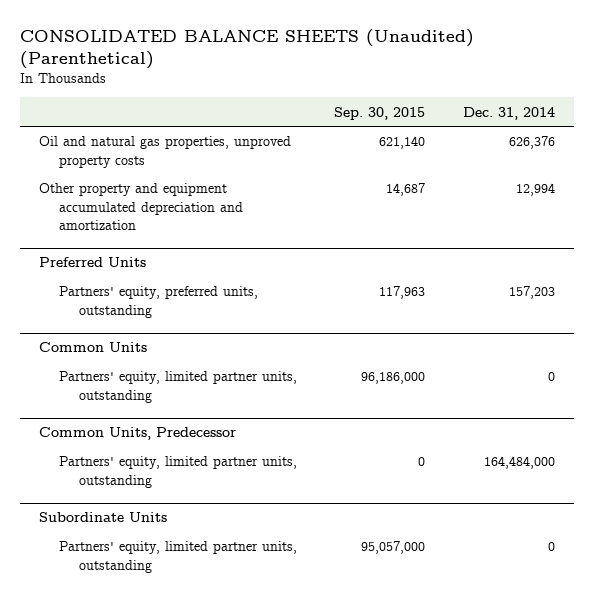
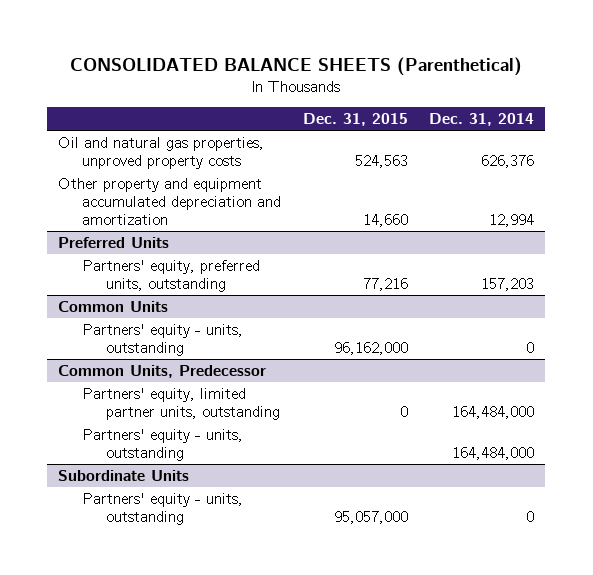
- CONSOLIDATED BALANCE SHEETS (Unaudited) (Parenthetical)
+ CONSOLIDATED BALANCE SHEETS (Parenthetical)
- | Sep. 30, 2015 | Dec. 31, 2014
+ | Dec. 31, 2015 | Dec. 31, 2014
@ Common Units
- Partners' equity, limited partner units, outstanding | 96,186,000 | 0
+ Partners' equity - units, outstanding | 96,162,000 | 0
@ Common Units, Predecessor
+ Partners' equity - units, outstanding | | 164,484,000
@ Subordinate Units
- Partners' equity, limited partner units, outstanding | 95,057,000 | 0
+ Partners' equity - units, outstanding | 95,057,000 | 0

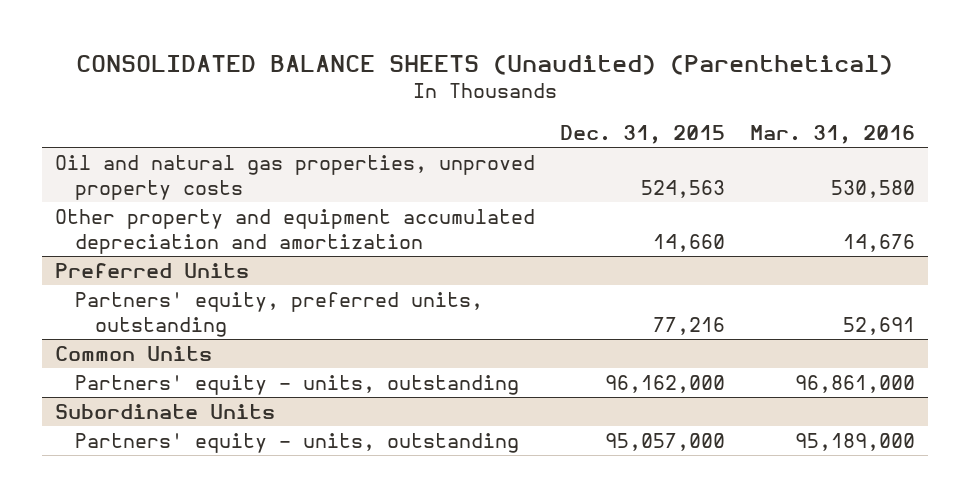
- CONSOLIDATED BALANCE SHEETS (Parenthetical)
+ CONSOLIDATED BALANCE SHEETS (Unaudited) (Parenthetical)
- | Dec. 31, 2015 | Dec. 31, 2014
+ | Dec. 31, 2015 | Mar. 31, 2016
- Common Units, Predecessor
- Partners' equity, limited partner units, outstanding | 0 | 164,484,000
- Partners' equity - units, outstanding | | 164,484,000

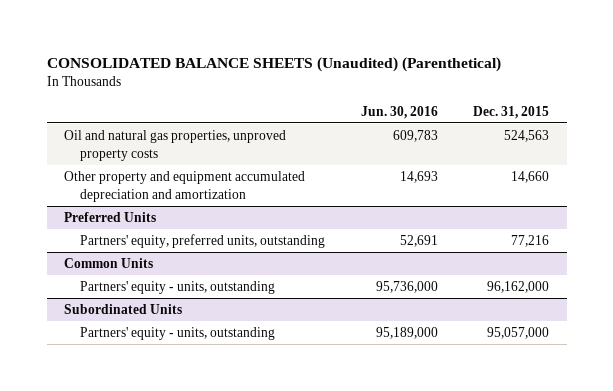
- | Dec. 31, 2015 | Mar. 31, 2016
+ | Jun. 30, 2016 | Dec. 31, 2015
- Subordinate Units
+ Subordinated Units

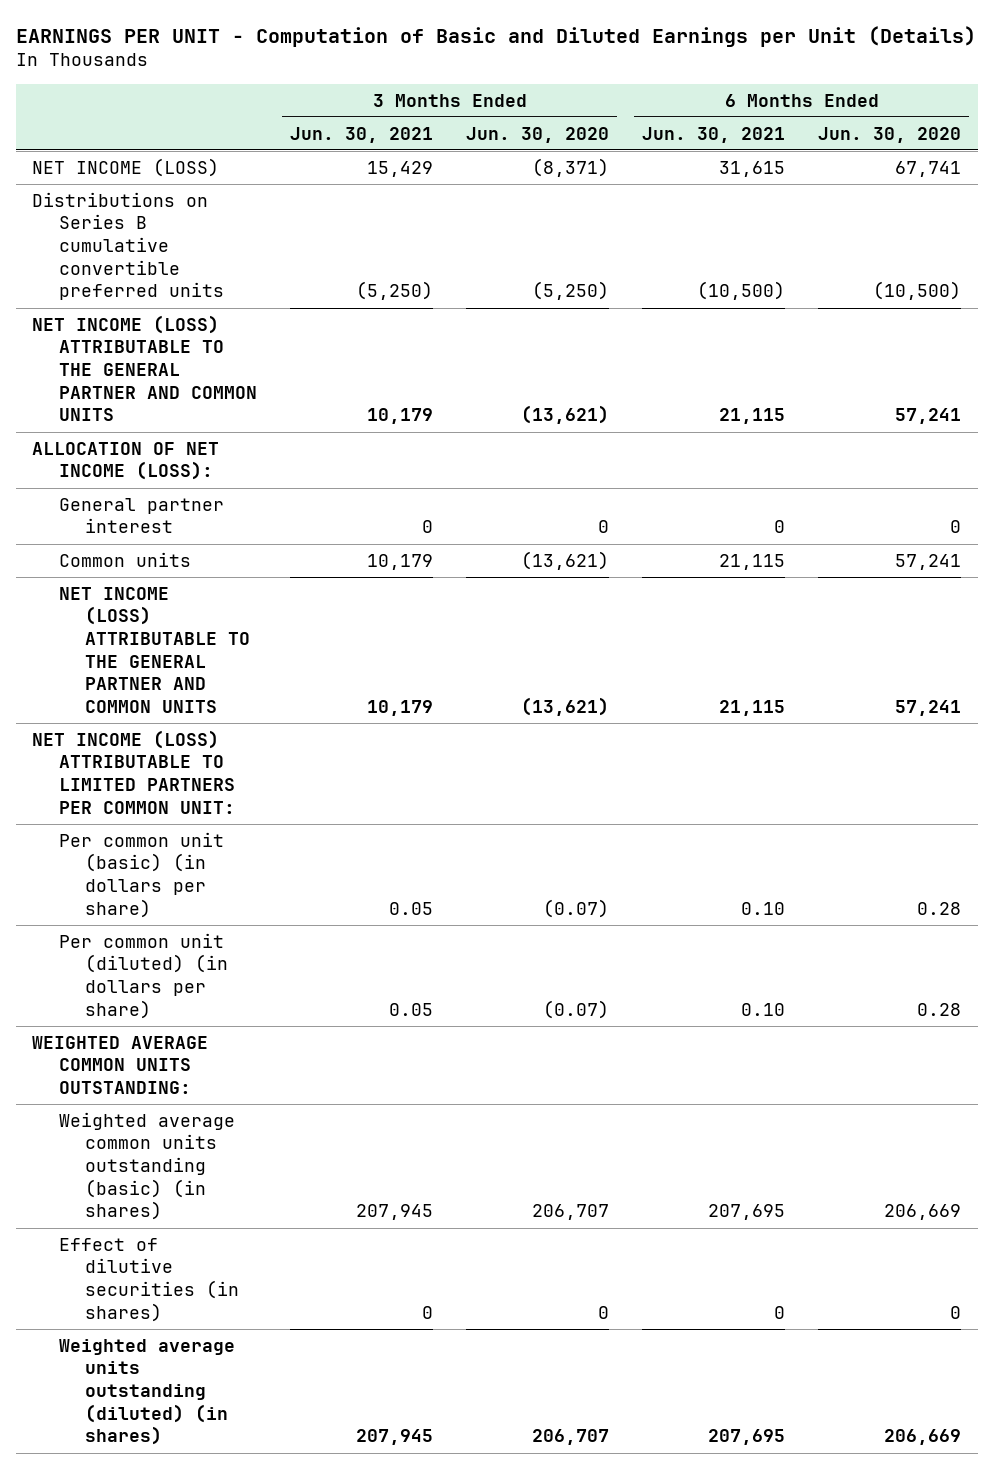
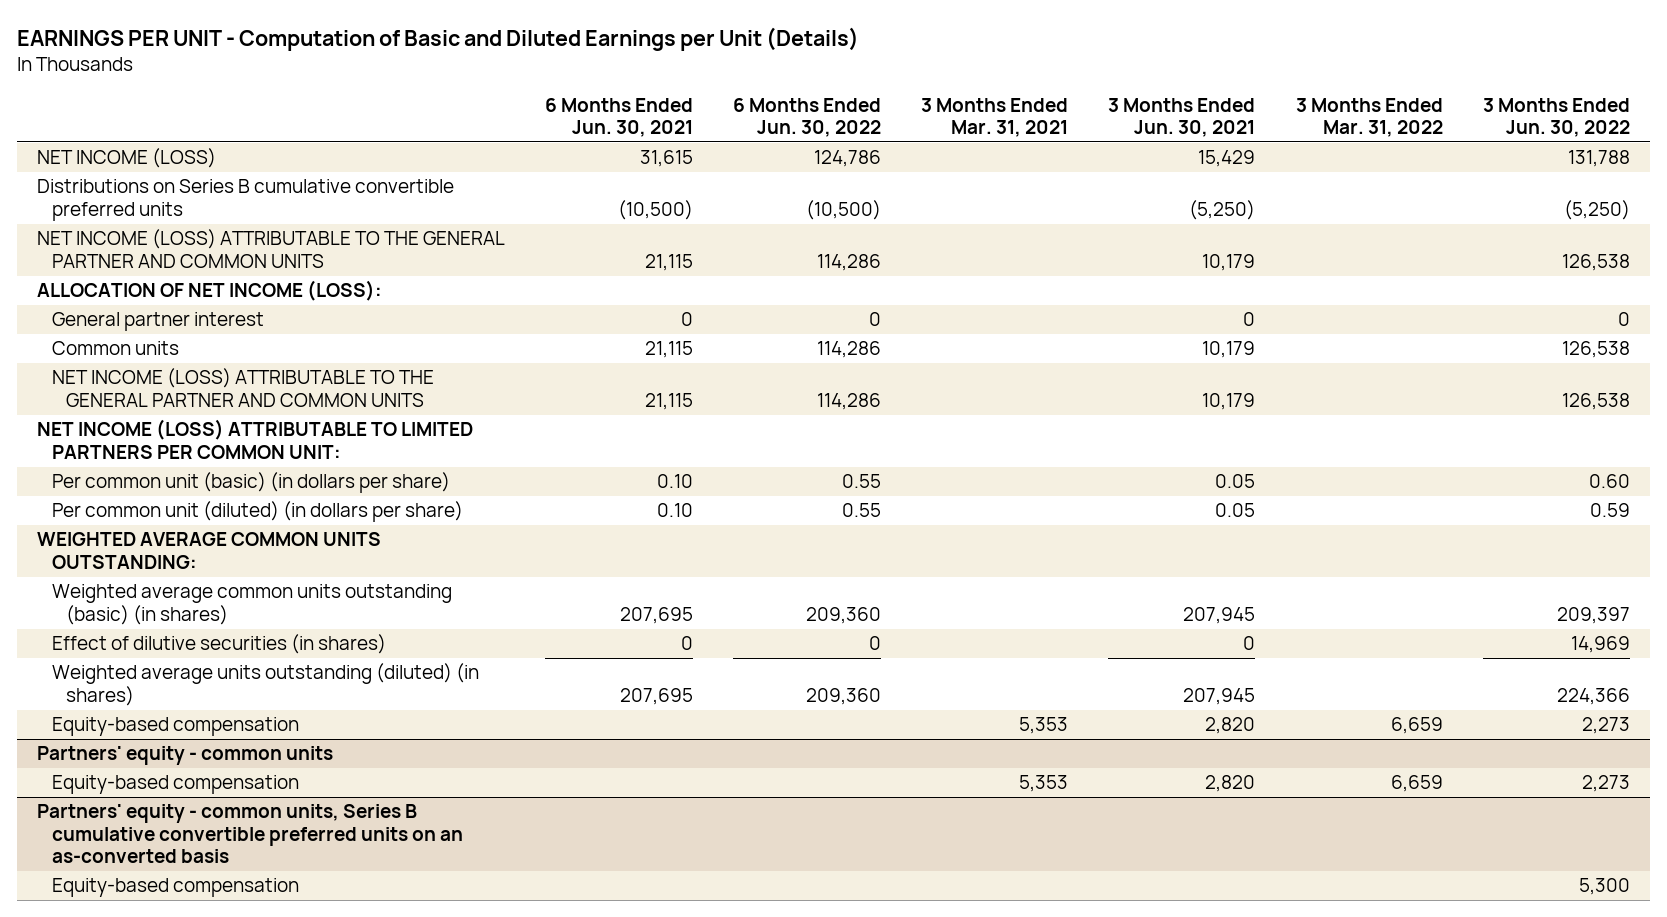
- | 3 Months Ended Jun. 30, 2021 | 3 Months Ended Jun. 30, 2020 | 6 Months Ended Jun. 30, 2021 | 6 Months Ended Jun. 30, 2020
+ | 6 Months Ended Jun. 30, 2021 | 6 Months Ended Jun. 30, 2022 | 3 Months Ended Mar. 31, 2021 | 3 Months Ended Jun. 30, 2021 | 3 Months Ended Mar. 31, 2022 | 3 Months Ended Jun. 30, 2022
+ Equity-based compensation | | | 5,353 | 2,820 | 6,659 | 2,273
+ Partners' equity - common units
+ Equity-based compensation | | | 5,353 | 2,820 | 6,659 | 2,273
+ Partners' equity - common units, Series B cumulative convertible preferred units on an as-converted basis
+ Equity-based compensation | | | | | | 5,300

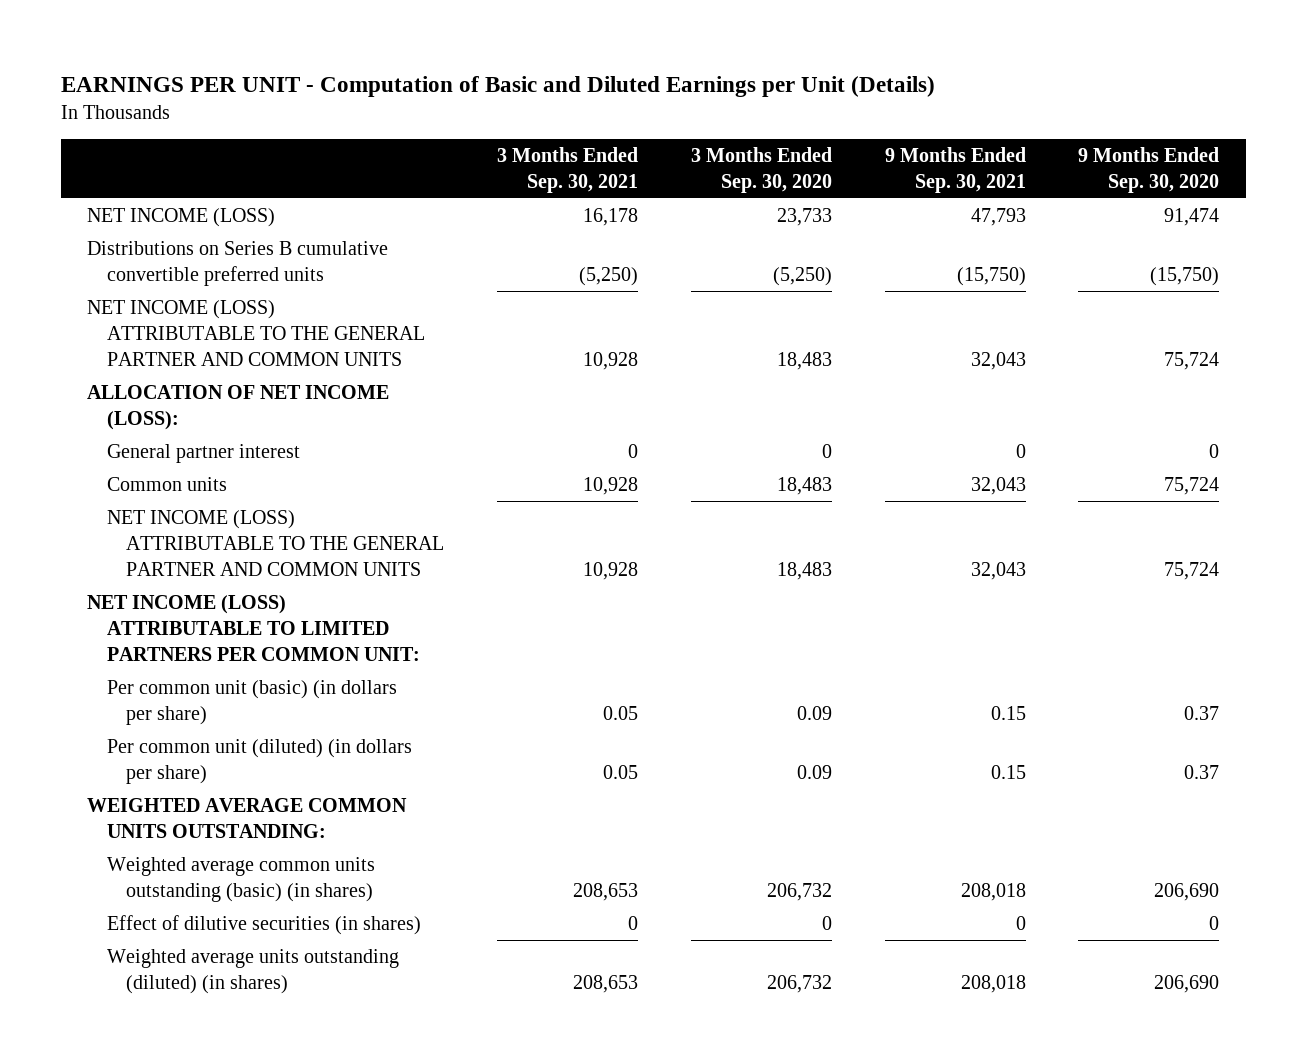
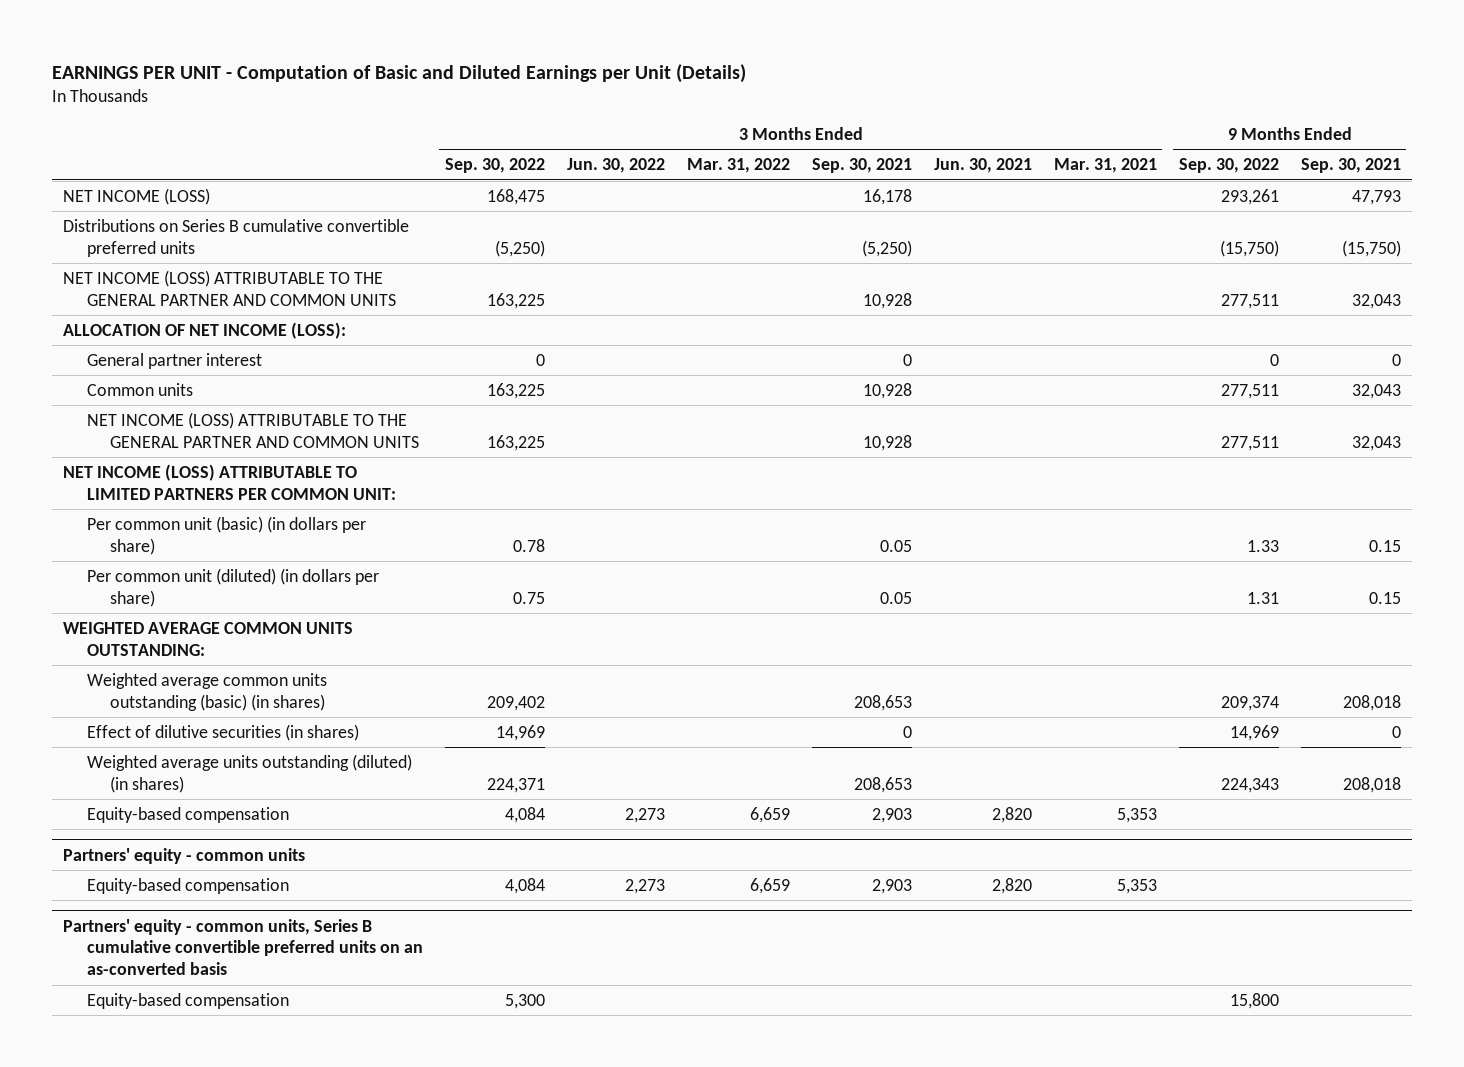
- | 3 Months Ended Sep. 30, 2021 | 3 Months Ended Sep. 30, 2020 | 9 Months Ended Sep. 30, 2021 | 9 Months Ended Sep. 30, 2020
+ | 3 Months Ended Sep. 30, 2022 | 3 Months Ended Jun. 30, 2022 | 3 Months Ended Mar. 31, 2022 | 3 Months Ended Sep. 30, 2021 | 3 Months Ended Jun. 30, 2021 | 3 Months Ended Mar. 31, 2021 | 9 Months Ended Sep. 30, 2022 | 9 Months Ended Sep. 30, 2021
+ Equity-based compensation | 4,084 | 2,273 | 6,659 | 2,903 | 2,820 | 5,353 | |
+ Partners' equity - common units
+ Equity-based compensation | 4,084 | 2,273 | 6,659 | 2,903 | 2,820 | 5,353 | |
+ Partners' equity - common units, Series B cumulative convertible preferred units on an as-converted basis
+ Equity-based compensation | 5,300 | | | | | | 15,800 |

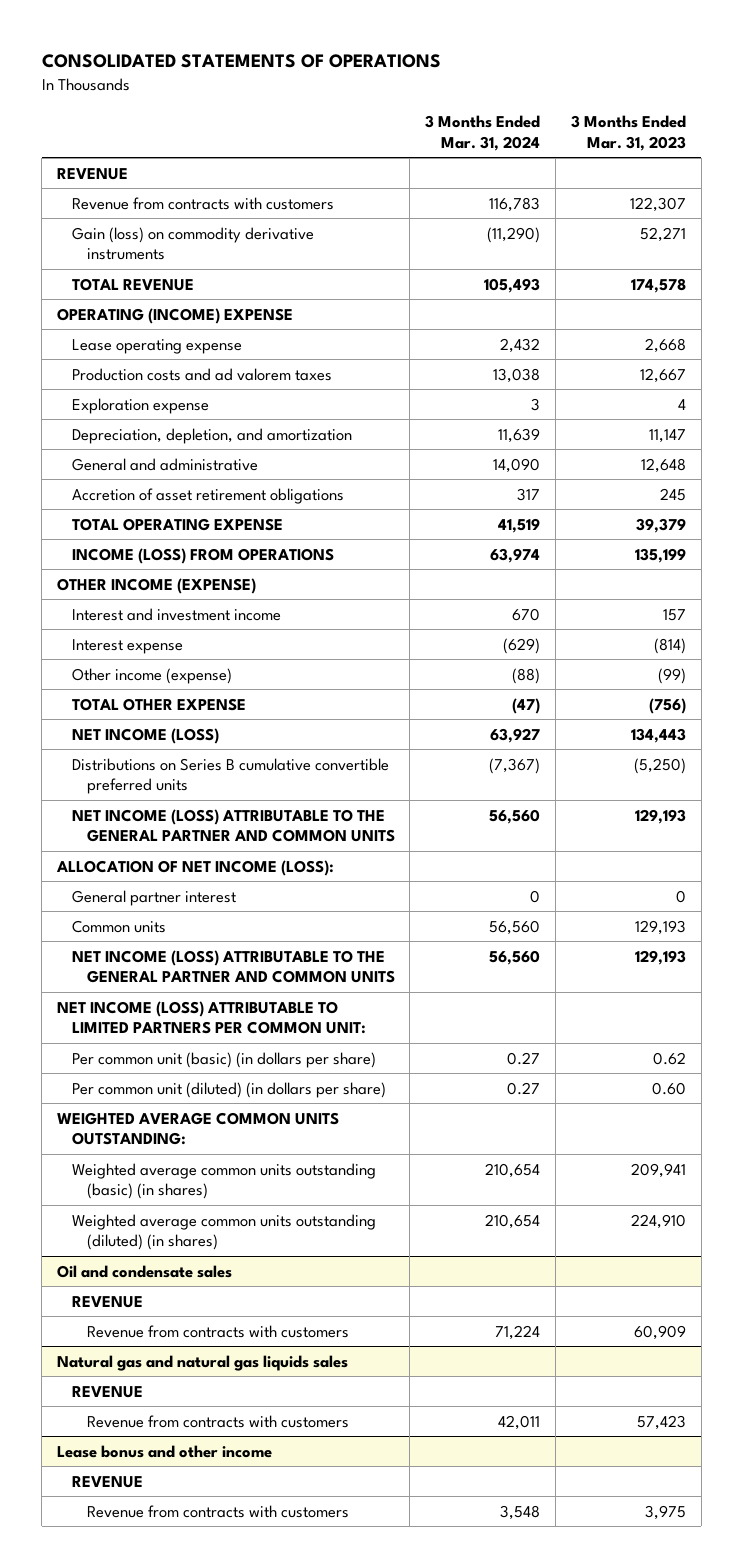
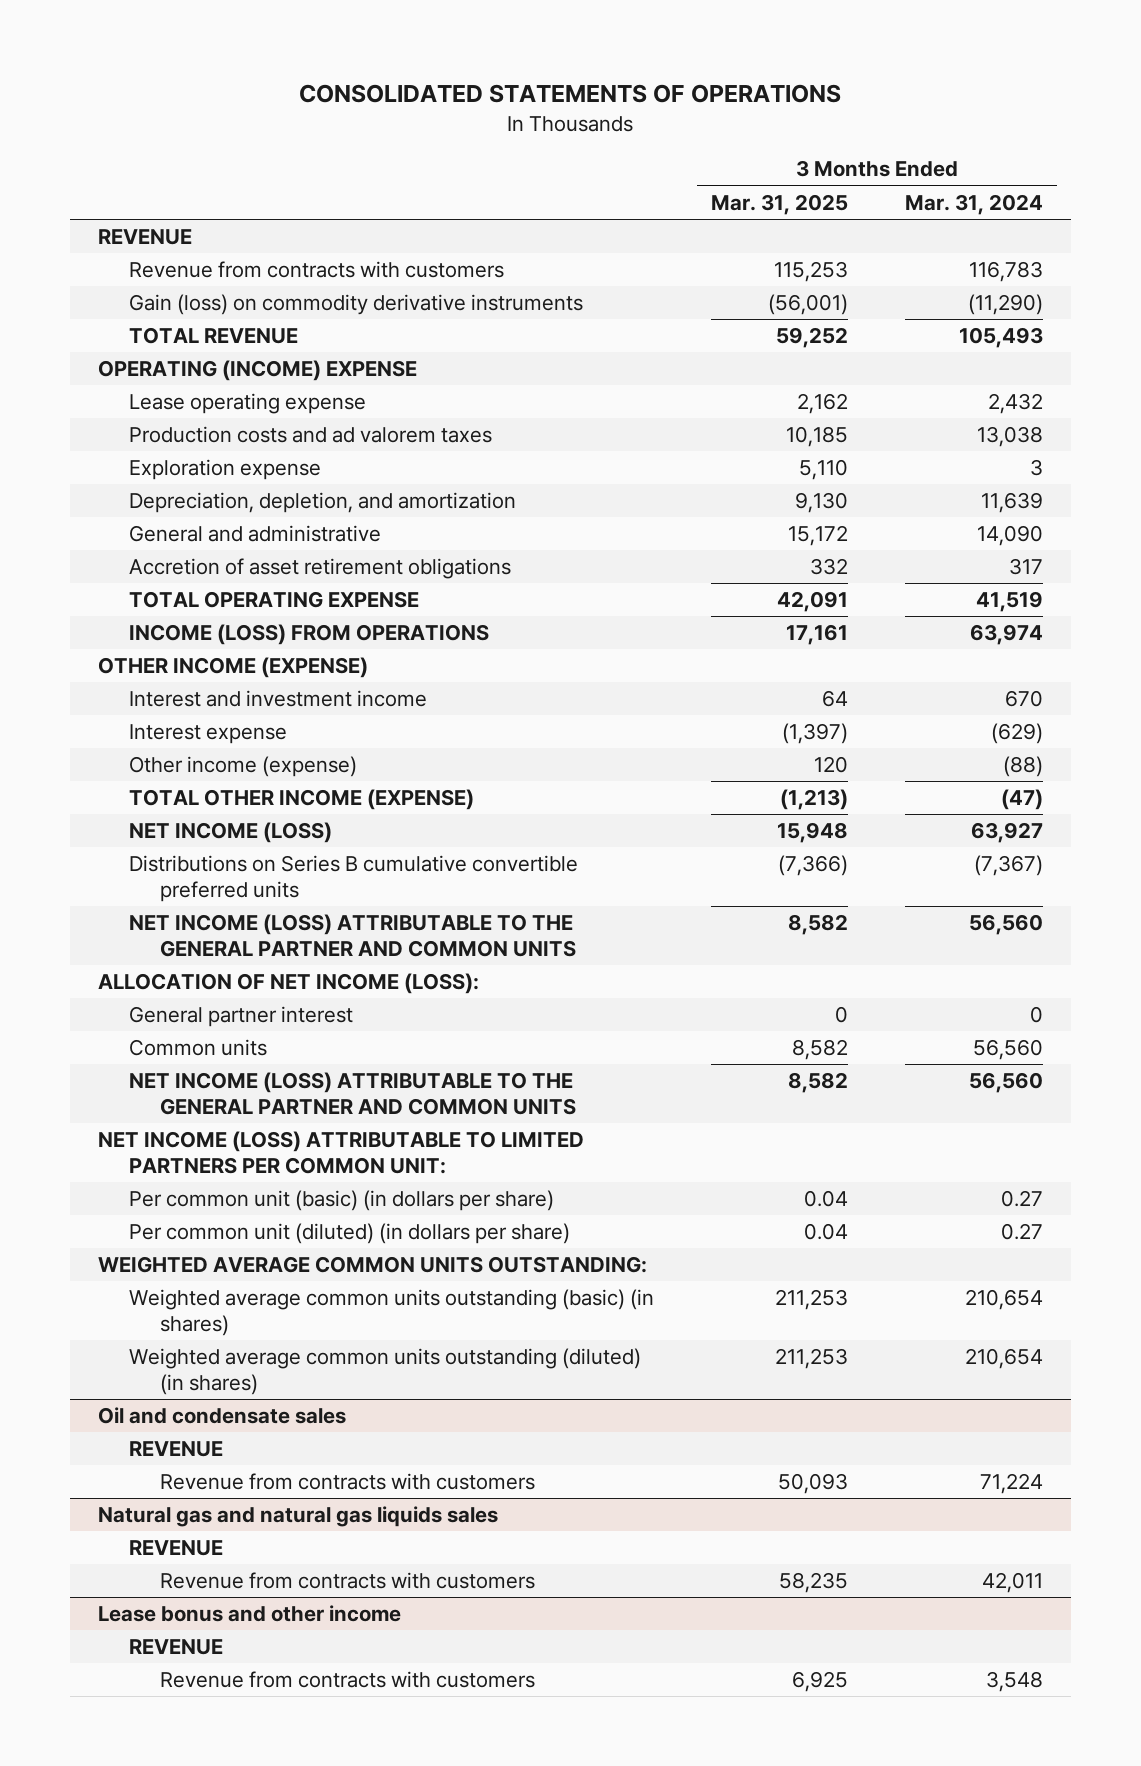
- | 3 Months Ended Mar. 31, 2024 | 3 Months Ended Mar. 31, 2023
+ | 3 Months Ended Mar. 31, 2025 | 3 Months Ended Mar. 31, 2024
- TOTAL OTHER EXPENSE | (47) | (756)
+ TOTAL OTHER INCOME (EXPENSE) | (1,213) | (47)

